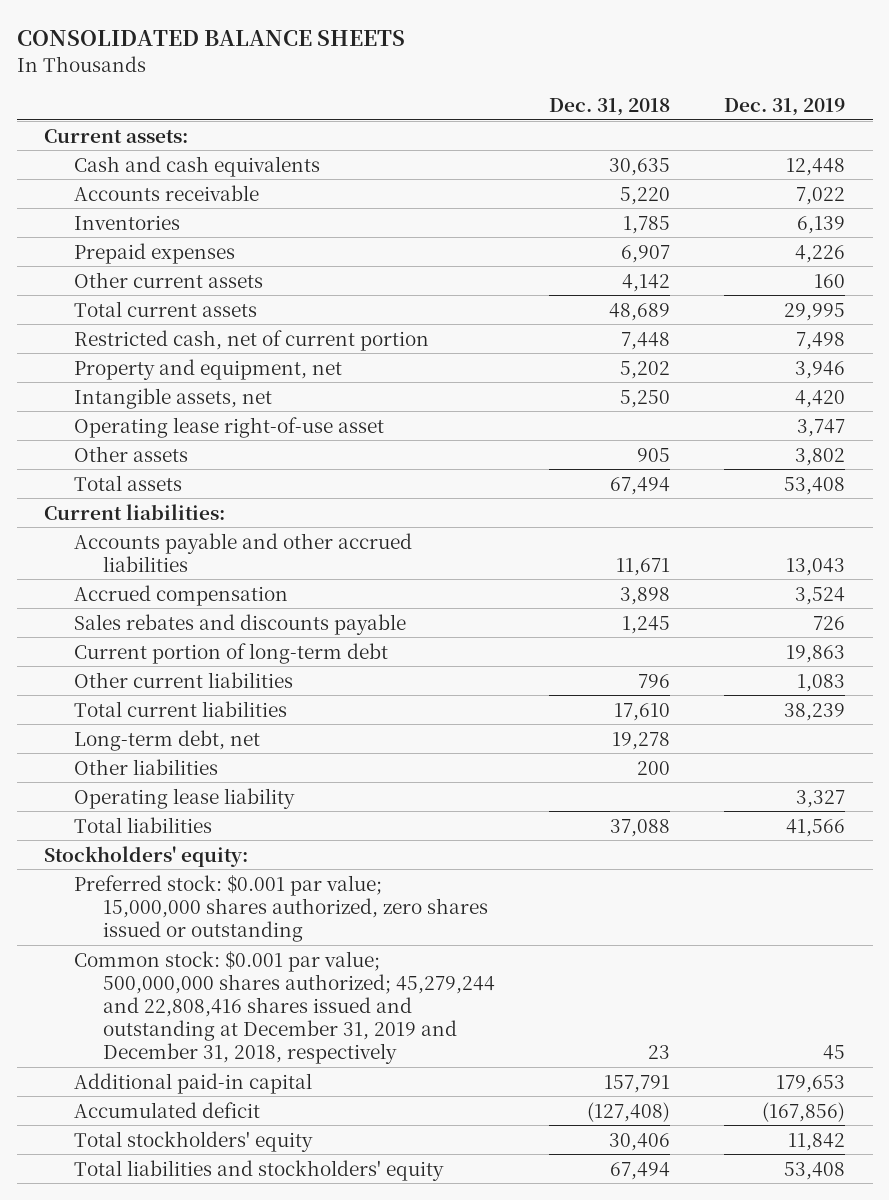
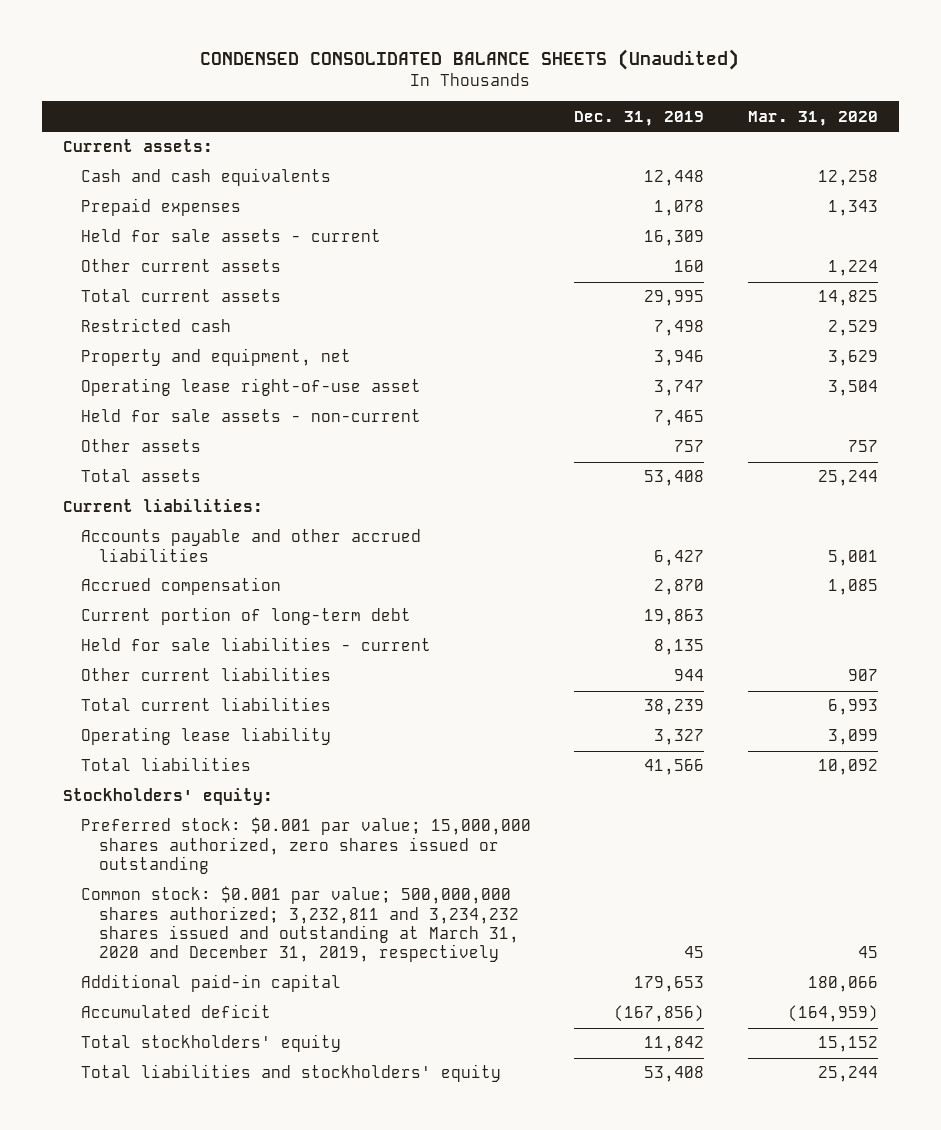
- CONSOLIDATED BALANCE SHEETS
+ CONDENSED CONSOLIDATED BALANCE SHEETS (Unaudited)
- | Dec. 31, 2018 | Dec. 31, 2019
+ | Dec. 31, 2019 | Mar. 31, 2020
- Accounts receivable | 5,220 | 7,022
- Inventories | 1,785 | 6,139
- Prepaid expenses | 6,907 | 4,226
+ Prepaid expenses | 1,078 | 1,343
+ Held for sale assets - current | 16,309 |
- Restricted cash, net of current portion | 7,448 | 7,498
+ Restricted cash | 7,498 | 2,529
- Intangible assets, net | 5,250 | 4,420
- Other assets | 905 | 3,802
+ Held for sale assets - non-current | 7,465 |
+ Other assets | 757 | 757
- Accounts payable and other accrued liabilities | 11,671 | 13,043
- Accrued compensation | 3,898 | 3,524
- Sales rebates and discounts payable | 1,245 | 726
+ Accounts payable and other accrued liabilities | 6,427 | 5,001
+ Accrued compensation | 2,870 | 1,085
- Other current liabilities | 796 | 1,083
+ Held for sale liabilities - current | 8,135 |
+ Other current liabilities | 944 | 907
- Long-term debt, net | 19,278 |
- Other liabilities | 200 |
- Common stock: $0.001 par value; 500,000,000 shares authorized; 45,279,244 and 22,808,416 shares issued and outstanding at December 31, 2019 and December 31, 2018, respectively | 23 | 45
+ Common stock: $0.001 par value; 500,000,000 shares authorized; 3,232,811 and 3,234,232 shares issued and outstanding at March 31, 2020 and December 31, 2019, respectively | 45 | 45

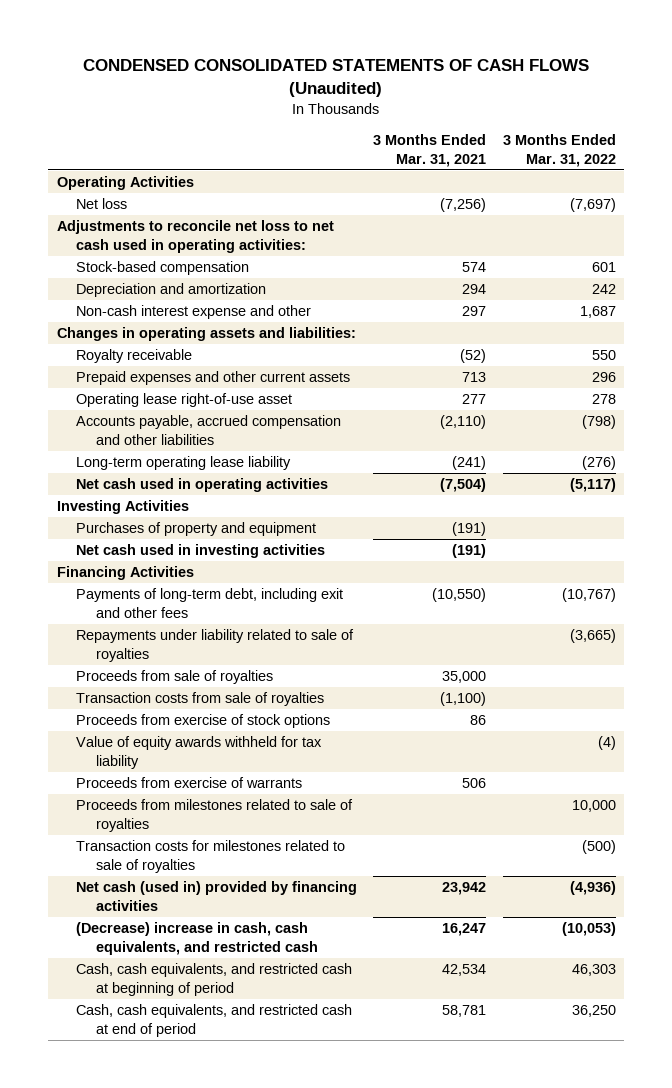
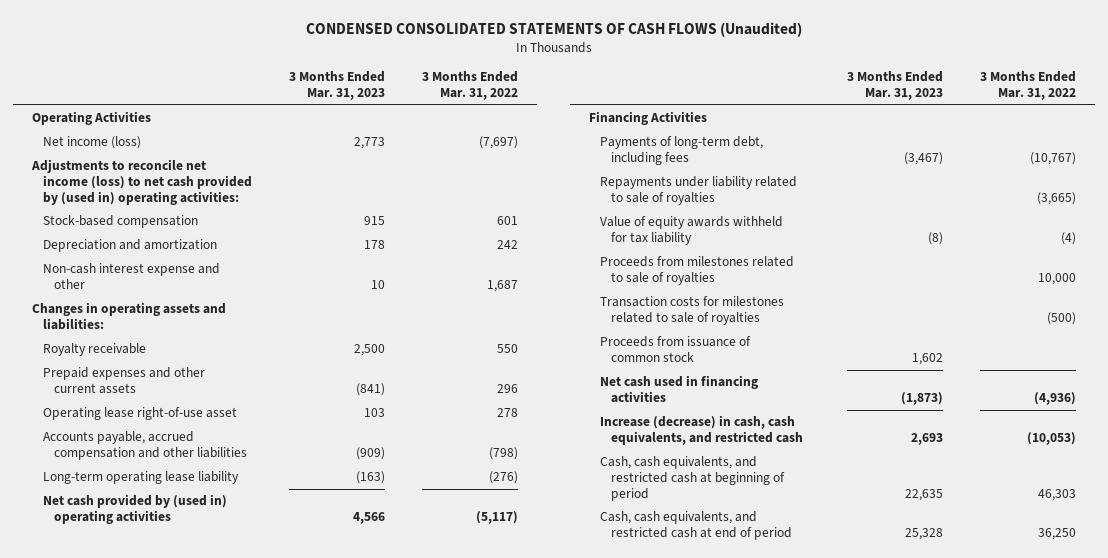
- | 3 Months Ended Mar. 31, 2021 | 3 Months Ended Mar. 31, 2022
+ | 3 Months Ended Mar. 31, 2023 | 3 Months Ended Mar. 31, 2022
- Net loss | (7,256) | (7,697)
- Adjustments to reconcile net loss to net cash used in operating activities:
+ Net income (loss) | 2,773 | (7,697)
+ Adjustments to reconcile net income (loss) to net cash provided by (used in) operating activities:
- Net cash used in operating activities | (7,504) | (5,117)
- Investing Activities
- Purchases of property and equipment | (191) |
- Net cash used in investing activities | (191) |
+ Net cash provided by (used in) operating activities | 4,566 | (5,117)
- Payments of long-term debt, including exit and other fees | (10,550) | (10,767)
+ Payments of long-term debt, including fees | (3,467) | (10,767)
- Proceeds from sale of royalties | 35,000 |
- Transaction costs from sale of royalties | (1,100) |
- Proceeds from exercise of stock options | 86 |
- Proceeds from exercise of warrants | 506 |
- Net cash (used in) provided by financing activities | 23,942 | (4,936)
- (Decrease) increase in cash, cash equivalents, and restricted cash | 16,247 | (10,053)
+ Proceeds from issuance of common stock | 1,602 |
+ Net cash used in financing activities | (1,873) | (4,936)
+ Increase (decrease) in cash, cash equivalents, and restricted cash | 2,693 | (10,053)

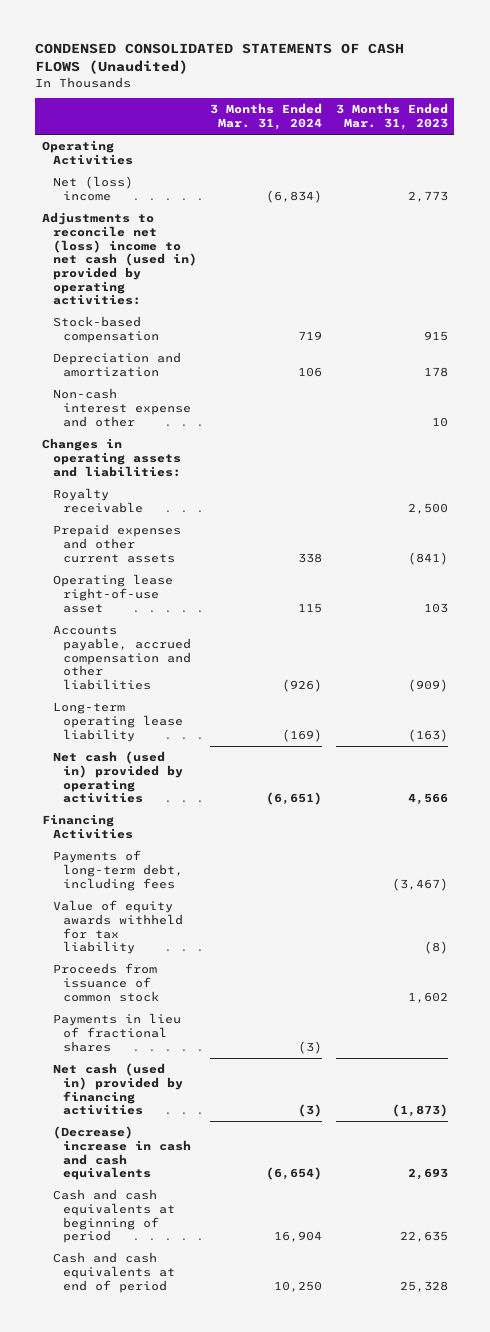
- | 3 Months Ended Mar. 31, 2023 | 3 Months Ended Mar. 31, 2022
+ | 3 Months Ended Mar. 31, 2024 | 3 Months Ended Mar. 31, 2023
- Net income (loss) | 2,773 | (7,697)
- Adjustments to reconcile net income (loss) to net cash provided by (used in) operating activities:
+ Net (loss) income | (6,834) | 2,773
+ Adjustments to reconcile net (loss) income to net cash (used in) provided by operating activities:
- Net cash provided by (used in) operating activities | 4,566 | (5,117)
+ Net cash (used in) provided by operating activities | (6,651) | 4,566
- Repayments under liability related to sale of royalties | | (3,665)
- Proceeds from milestones related to sale of royalties | | 10,000
- Transaction costs for milestones related to sale of royalties | | (500)
- Net cash used in financing activities | (1,873) | (4,936)
- Increase (decrease) in cash, cash equivalents, and restricted cash | 2,693 | (10,053)
- Cash, cash equivalents, and restricted cash at beginning of period | 22,635 | 46,303
- Cash, cash equivalents, and restricted cash at end of period | 25,328 | 36,250
+ Payments in lieu of fractional shares | (3) |
+ Net cash (used in) provided by financing activities | (3) | (1,873)
+ (Decrease) increase in cash and cash equivalents | (6,654) | 2,693
+ Cash and cash equivalents at beginning of period | 16,904 | 22,635
+ Cash and cash equivalents at end of period | 10,250 | 25,328

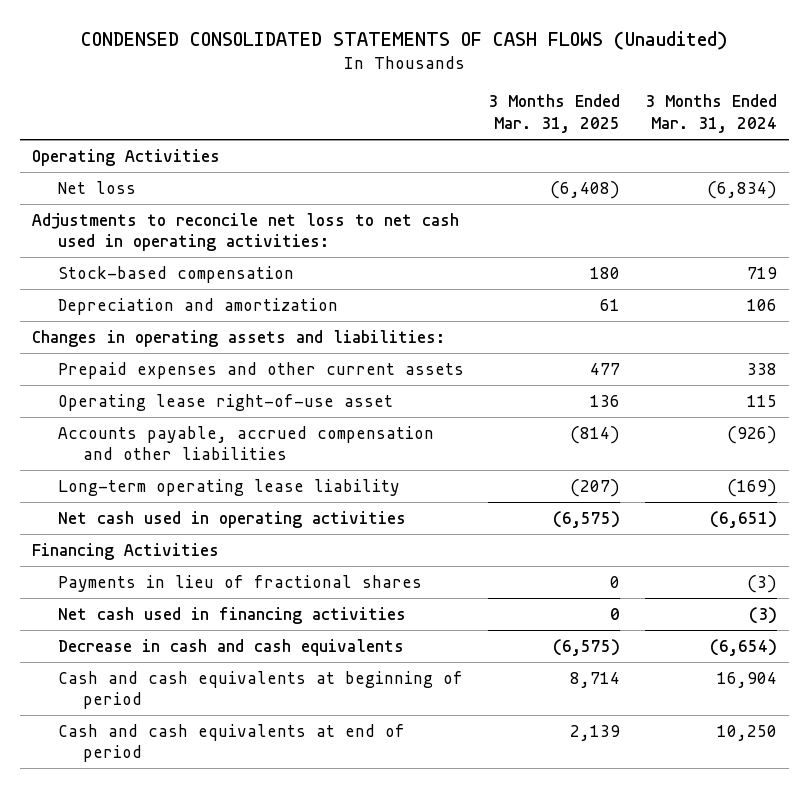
- | 3 Months Ended Mar. 31, 2024 | 3 Months Ended Mar. 31, 2023
+ | 3 Months Ended Mar. 31, 2025 | 3 Months Ended Mar. 31, 2024
- Net (loss) income | (6,834) | 2,773
- Adjustments to reconcile net (loss) income to net cash (used in) provided by operating activities:
+ Net loss | (6,408) | (6,834)
+ Adjustments to reconcile net loss to net cash used in operating activities:
- Non-cash interest expense and other | | 10
- Royalty receivable | | 2,500
- Net cash (used in) provided by operating activities | (6,651) | 4,566
+ Net cash used in operating activities | (6,575) | (6,651)
- Payments of long-term debt, including fees | | (3,467)
- Value of equity awards withheld for tax liability | | (8)
- Proceeds from issuance of common stock | | 1,602
- Net cash (used in) provided by financing activities | (3) | (1,873)
- (Decrease) increase in cash and cash equivalents | (6,654) | 2,693
+ Net cash used in financing activities | 0 | (3)
+ Decrease in cash and cash equivalents | (6,575) | (6,654)

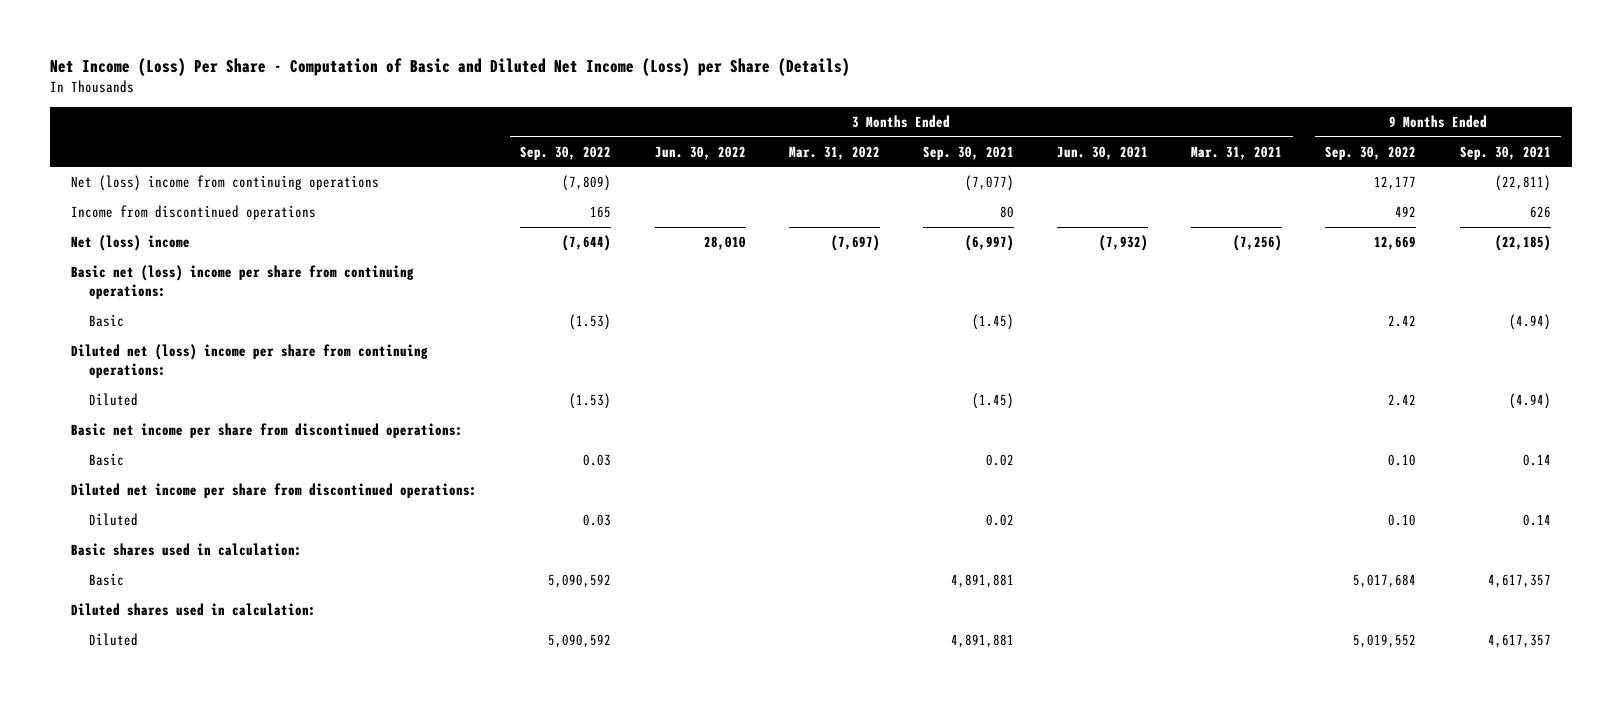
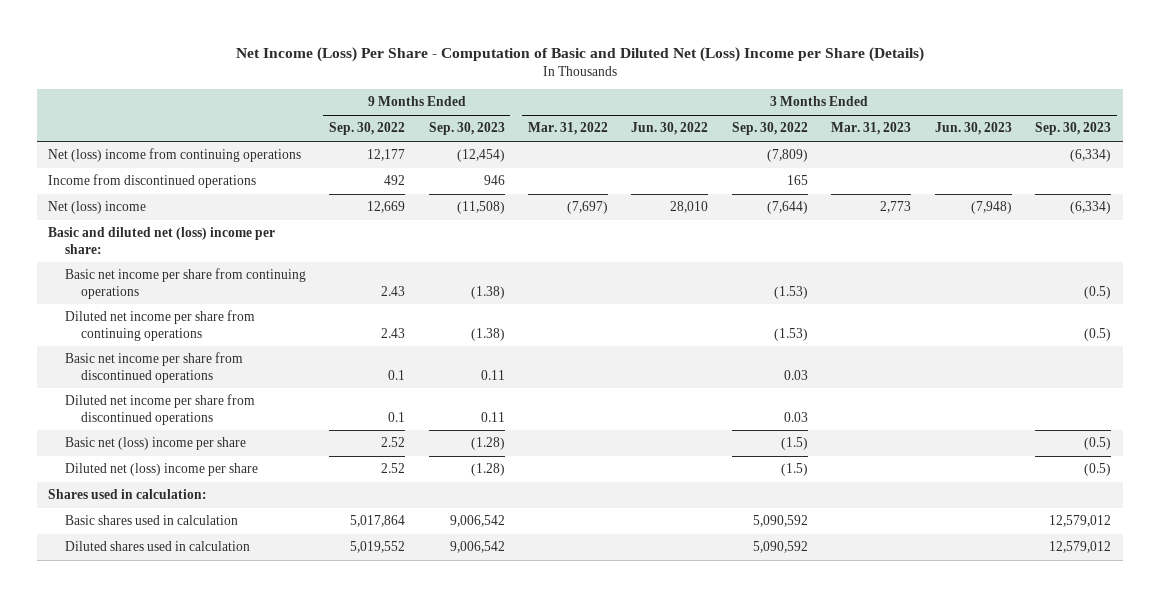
- Net Income (Loss) Per Share - Computation of Basic and Diluted Net Income (Loss) per Share (Details)
+ Net Income (Loss) Per Share - Computation of Basic and Diluted Net (Loss) Income per Share (Details)
- | 3 Months Ended Sep. 30, 2022 | 3 Months Ended Jun. 30, 2022 | 3 Months Ended Mar. 31, 2022 | 3 Months Ended Sep. 30, 2021 | 3 Months Ended Jun. 30, 2021 | 3 Months Ended Mar. 31, 2021 | 9 Months Ended Sep. 30, 2022 | 9 Months Ended Sep. 30, 2021
+ | 9 Months Ended Sep. 30, 2022 | 9 Months Ended Sep. 30, 2023 | 3 Months Ended Mar. 31, 2022 | 3 Months Ended Jun. 30, 2022 | 3 Months Ended Sep. 30, 2022 | 3 Months Ended Mar. 31, 2023 | 3 Months Ended Jun. 30, 2023 | 3 Months Ended Sep. 30, 2023
- Basic net (loss) income per share from continuing operations:
- Basic | (1.53) | | | (1.45) | | | 2.42 | (4.94)
- Diluted net (loss) income per share from continuing operations:
- Diluted | (1.53) | | | (1.45) | | | 2.42 | (4.94)
- Basic net income per share from discontinued operations:
- Basic | 0.03 | | | 0.02 | | | 0.10 | 0.14
- Diluted net income per share from discontinued operations:
- Diluted | 0.03 | | | 0.02 | | | 0.10 | 0.14
- Basic shares used in calculation:
- Basic | 5,090,592 | | | 4,891,881 | | | 5,017,684 | 4,617,357
- Diluted shares used in calculation:
- Diluted | 5,090,592 | | | 4,891,881 | | | 5,019,552 | 4,617,357
+ Basic and diluted net (loss) income per share:
+ Basic net income per share from continuing operations | 2.43 | (1.38) | | | (1.53) | | | (0.5)
+ Diluted net income per share from continuing operations | 2.43 | (1.38) | | | (1.53) | | | (0.5)
+ Basic net income per share from discontinued operations | 0.1 | 0.11 | | | 0.03 | | |
+ Diluted net income per share from discontinued operations | 0.1 | 0.11 | | | 0.03 | | |
+ Basic net (loss) income per share | 2.52 | (1.28) | | | (1.5) | | | (0.5)
+ Diluted net (loss) income per share | 2.52 | (1.28) | | | (1.5) | | | (0.5)
+ Shares used in calculation:
+ Basic shares used in calculation | 5,017,864 | 9,006,542 | | | 5,090,592 | | | 12,579,012
+ Diluted shares used in calculation | 5,019,552 | 9,006,542 | | | 5,090,592 | | | 12,579,012

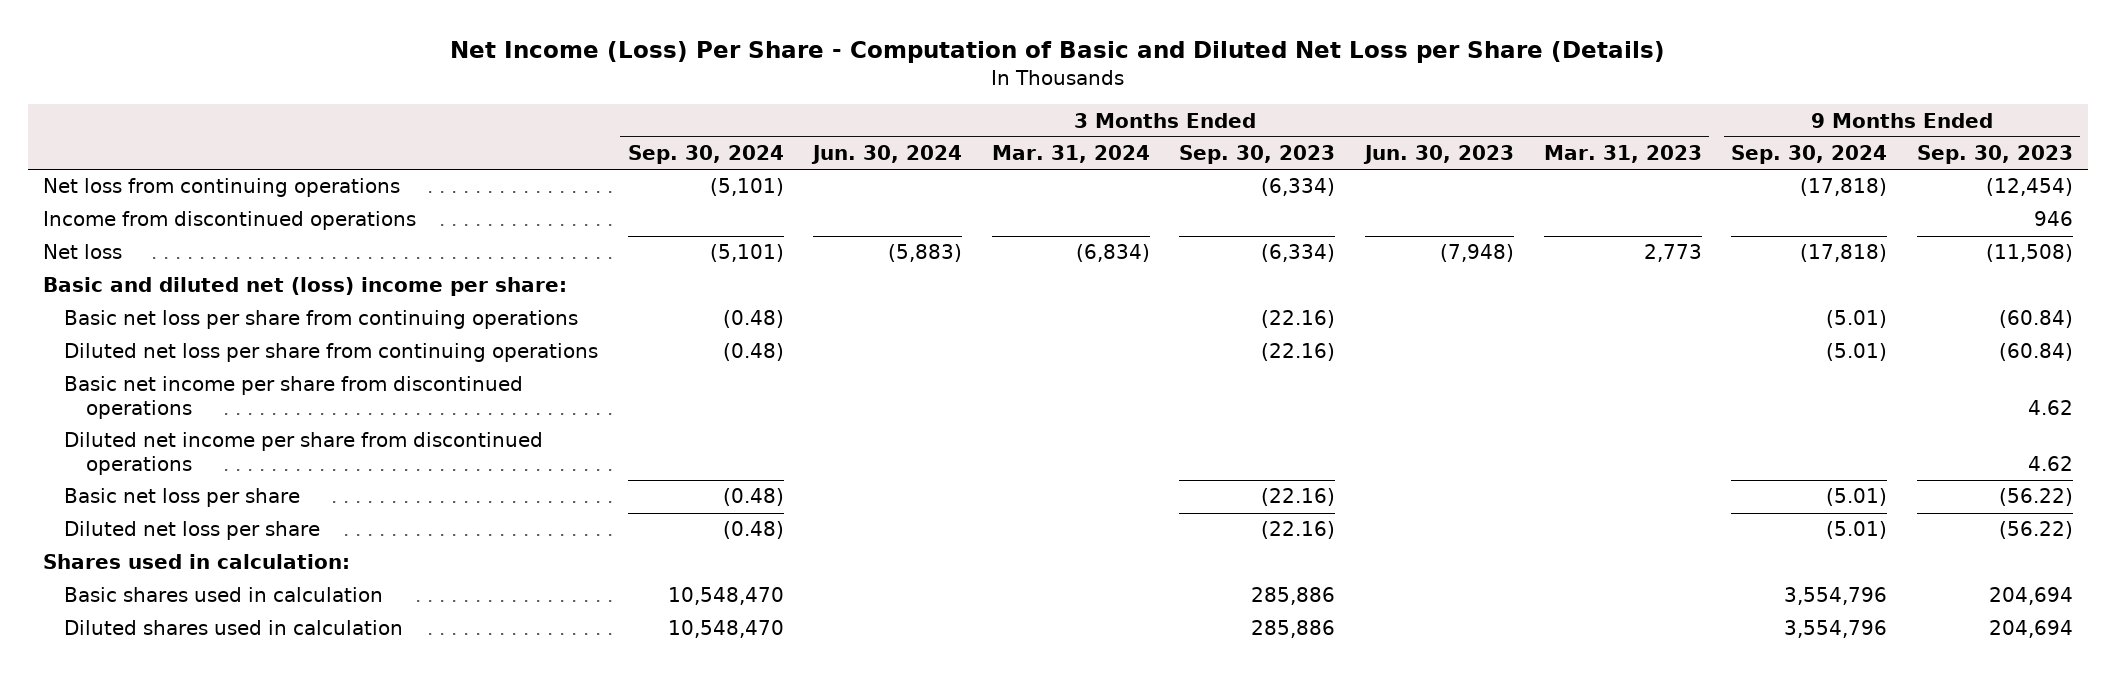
- Net Income (Loss) Per Share - Computation of Basic and Diluted Net (Loss) Income per Share (Details)
+ Net Income (Loss) Per Share - Computation of Basic and Diluted Net Loss per Share (Details)
- | 9 Months Ended Sep. 30, 2022 | 9 Months Ended Sep. 30, 2023 | 3 Months Ended Mar. 31, 2022 | 3 Months Ended Jun. 30, 2022 | 3 Months Ended Sep. 30, 2022 | 3 Months Ended Mar. 31, 2023 | 3 Months Ended Jun. 30, 2023 | 3 Months Ended Sep. 30, 2023
+ | 3 Months Ended Sep. 30, 2024 | 3 Months Ended Jun. 30, 2024 | 3 Months Ended Mar. 31, 2024 | 3 Months Ended Sep. 30, 2023 | 3 Months Ended Jun. 30, 2023 | 3 Months Ended Mar. 31, 2023 | 9 Months Ended Sep. 30, 2024 | 9 Months Ended Sep. 30, 2023
- Net (loss) income from continuing operations | 12,177 | (12,454) | | | (7,809) | | | (6,334)
+ Net loss from continuing operations | (5,101) | | | (6,334) | | | (17,818) | (12,454)
- Net (loss) income | 12,669 | (11,508) | (7,697) | 28,010 | (7,644) | 2,773 | (7,948) | (6,334)
+ Net loss | (5,101) | (5,883) | (6,834) | (6,334) | (7,948) | 2,773 | (17,818) | (11,508)
- Basic net income per share from continuing operations | 2.43 | (1.38) | | | (1.53) | | | (0.5)
- Diluted net income per share from continuing operations | 2.43 | (1.38) | | | (1.53) | | | (0.5)
- Basic net income per share from discontinued operations | 0.1 | 0.11 | | | 0.03 | | |
- Diluted net income per share from discontinued operations | 0.1 | 0.11 | | | 0.03 | | |
- Basic net (loss) income per share | 2.52 | (1.28) | | | (1.5) | | | (0.5)
- Diluted net (loss) income per share | 2.52 | (1.28) | | | (1.5) | | | (0.5)
+ Basic net loss per share from continuing operations | (0.48) | | | (22.16) | | | (5.01) | (60.84)
+ Diluted net loss per share from continuing operations | (0.48) | | | (22.16) | | | (5.01) | (60.84)
+ Basic net income per share from discontinued operations | | | | | | | | 4.62
+ Diluted net income per share from discontinued operations | | | | | | | | 4.62
+ Basic net loss per share | (0.48) | | | (22.16) | | | (5.01) | (56.22)
+ Diluted net loss per share | (0.48) | | | (22.16) | | | (5.01) | (56.22)
- Basic shares used in calculation | 5,017,864 | 9,006,542 | | | 5,090,592 | | | 12,579,012
- Diluted shares used in calculation | 5,019,552 | 9,006,542 | | | 5,090,592 | | | 12,579,012
+ Basic shares used in calculation | 10,548,470 | | | 285,886 | | | 3,554,796 | 204,694
+ Diluted shares used in calculation | 10,548,470 | | | 285,886 | | | 3,554,796 | 204,694

